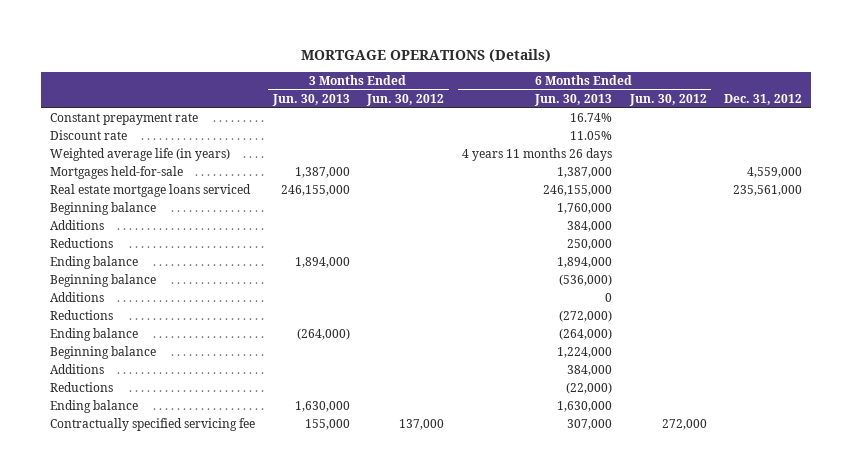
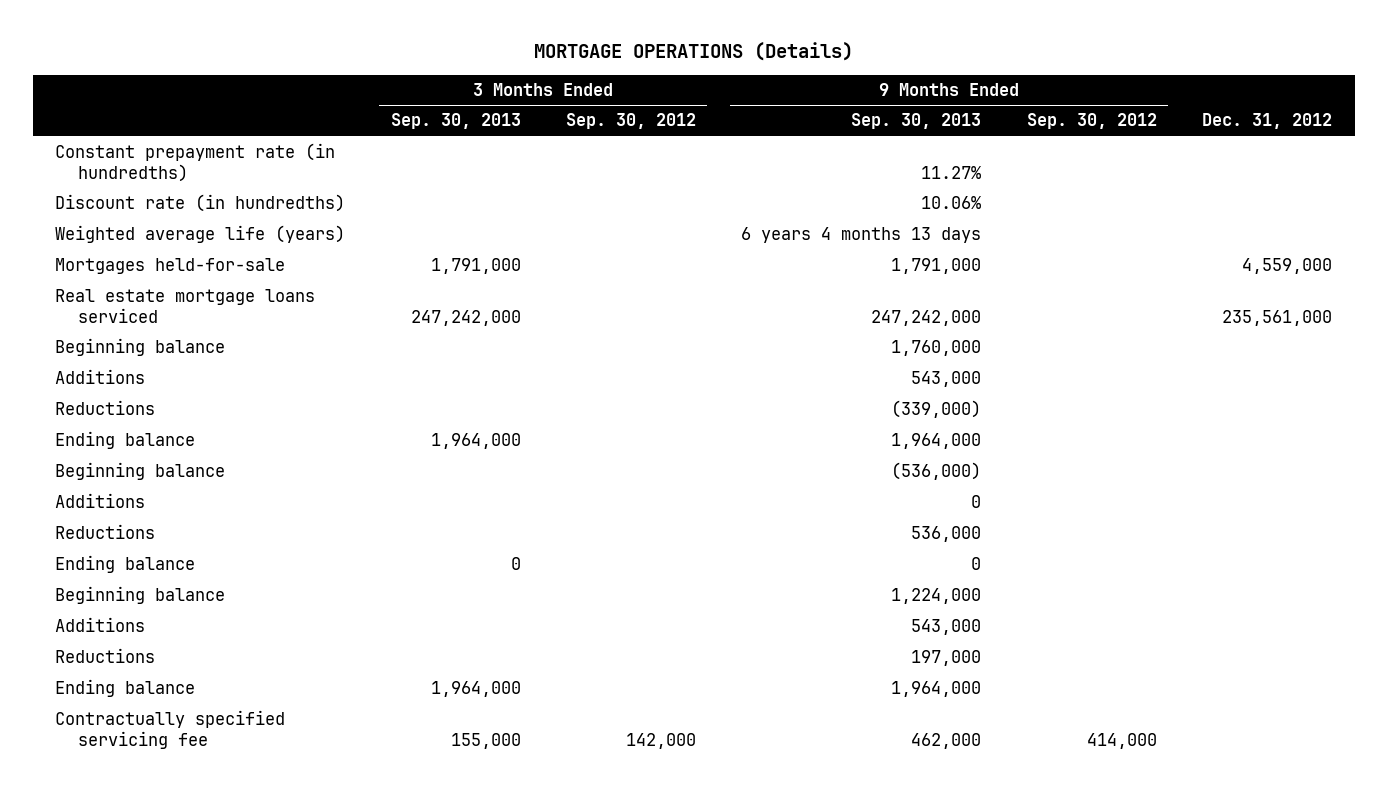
- | 3 Months Ended Jun. 30, 2013 | 3 Months Ended Jun. 30, 2012 | 6 Months Ended Jun. 30, 2013 | 6 Months Ended Jun. 30, 2012 | Dec. 31, 2012
+ | 3 Months Ended Sep. 30, 2013 | 3 Months Ended Sep. 30, 2012 | 9 Months Ended Sep. 30, 2013 | 9 Months Ended Sep. 30, 2012 | Dec. 31, 2012
- Constant prepayment rate | | | 16.74% | |
- Discount rate | | | 11.05% | |
- Weighted average life (in years) | | | 4 years 11 months 26 days | |
+ Constant prepayment rate (in hundredths) | | | 11.27% | |
+ Discount rate (in hundredths) | | | 10.06% | |
+ Weighted average life (years) | | | 6 years 4 months 13 days | |

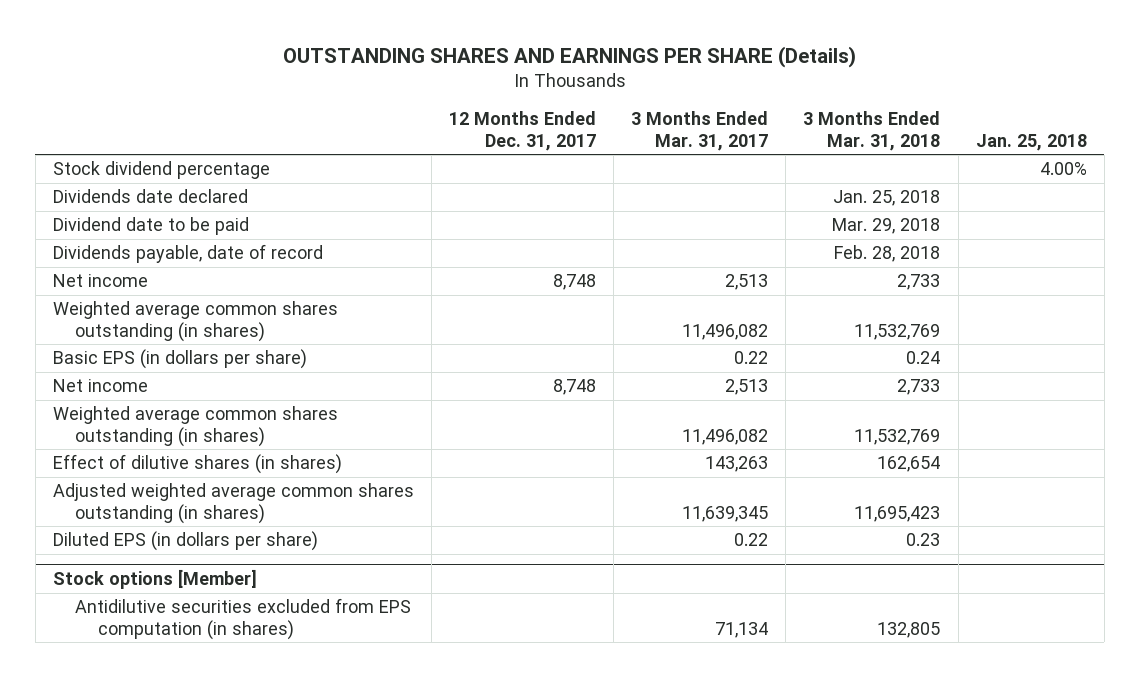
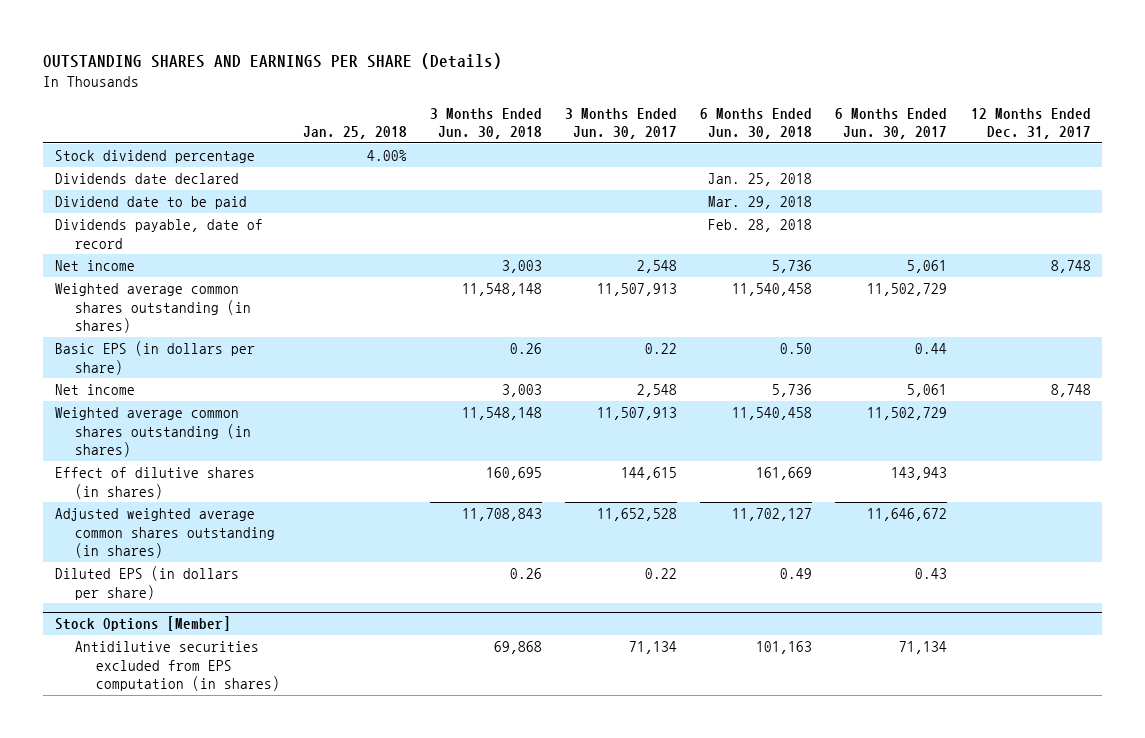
- | 12 Months Ended Dec. 31, 2017 | 3 Months Ended Mar. 31, 2017 | 3 Months Ended Mar. 31, 2018 | Jan. 25, 2018
+ | Jan. 25, 2018 | 3 Months Ended Jun. 30, 2018 | 3 Months Ended Jun. 30, 2017 | 6 Months Ended Jun. 30, 2018 | 6 Months Ended Jun. 30, 2017 | 12 Months Ended Dec. 31, 2017
- Stock options [Member]
+ Stock Options [Member]

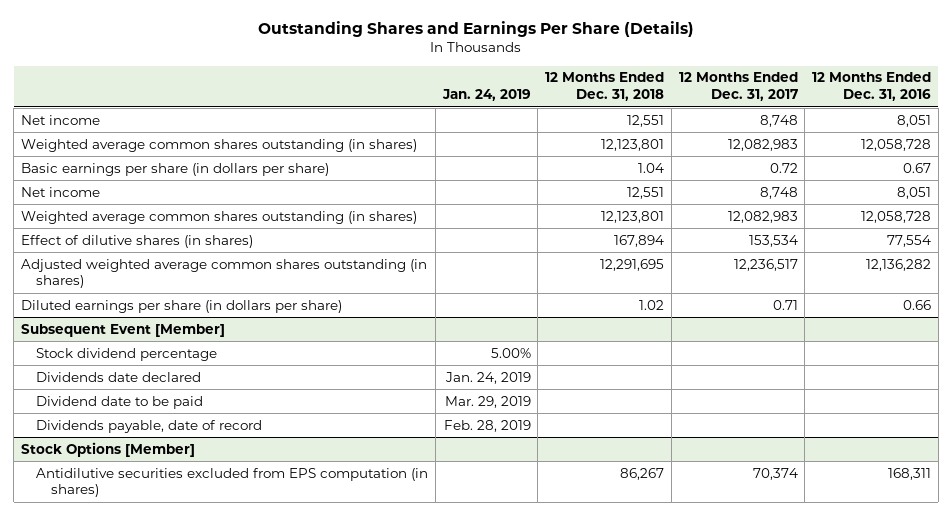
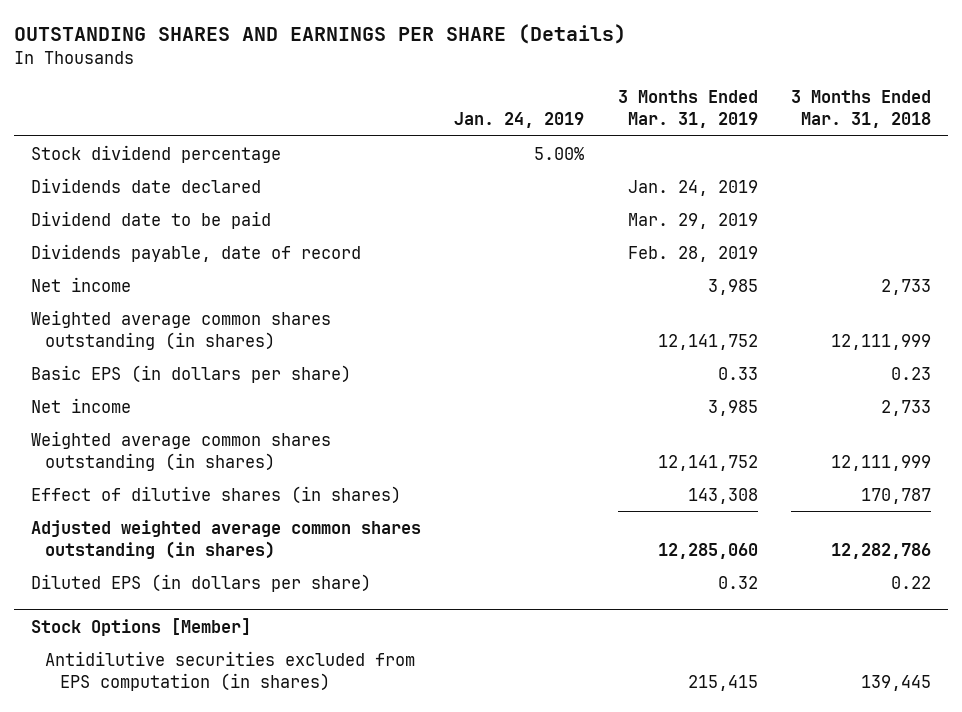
- Outstanding Shares and Earnings Per Share (Details)
+ OUTSTANDING SHARES AND EARNINGS PER SHARE (Details)
- | Jan. 24, 2019 | 12 Months Ended Dec. 31, 2018 | 12 Months Ended Dec. 31, 2017 | 12 Months Ended Dec. 31, 2016
+ | Jan. 24, 2019 | 3 Months Ended Mar. 31, 2019 | 3 Months Ended Mar. 31, 2018
+ Stock dividend percentage | 5.00% | |
+ Dividends date declared | | Jan. 24, 2019 |
+ Dividend date to be paid | | Mar. 29, 2019 |
+ Dividends payable, date of record | | Feb. 28, 2019 |
- Basic earnings per share (in dollars per share) | | 1.04 | 0.72 | 0.67
+ Basic EPS (in dollars per share) | | 0.33 | 0.23
- Diluted earnings per share (in dollars per share) | | 1.02 | 0.71 | 0.66
- Subsequent Event [Member]
- Stock dividend percentage | 5.00% | | |
- Dividends date declared | Jan. 24, 2019 | | |
- Dividend date to be paid | Mar. 29, 2019 | | |
- Dividends payable, date of record | Feb. 28, 2019 | | |
+ Diluted EPS (in dollars per share) | | 0.32 | 0.22

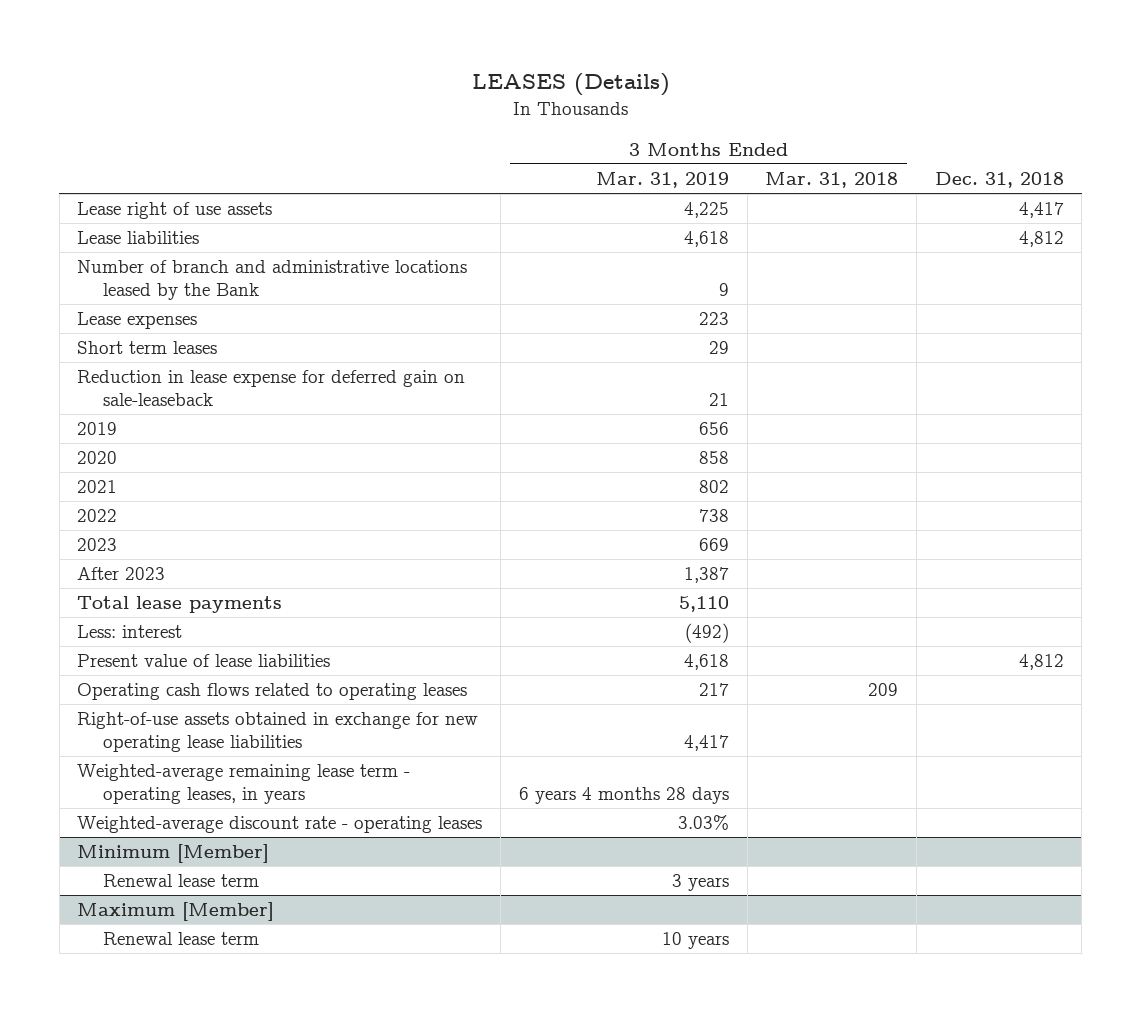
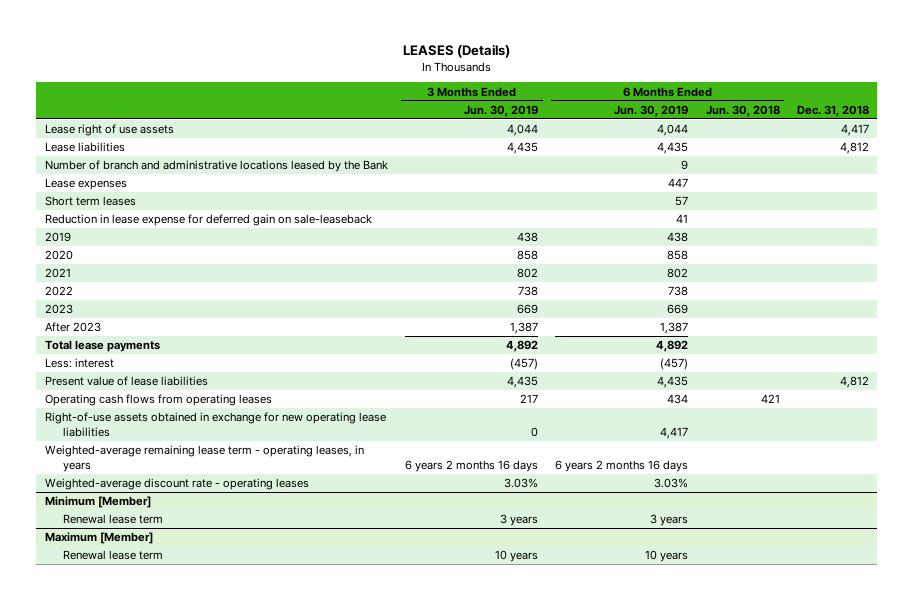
- | 3 Months Ended Mar. 31, 2019 | 3 Months Ended Mar. 31, 2018 | Dec. 31, 2018
+ | 3 Months Ended Jun. 30, 2019 | 6 Months Ended Jun. 30, 2019 | 6 Months Ended Jun. 30, 2018 | Dec. 31, 2018
- Operating cash flows related to operating leases | 217 | 209 |
+ Operating cash flows from operating leases | 217 | 434 | 421 |

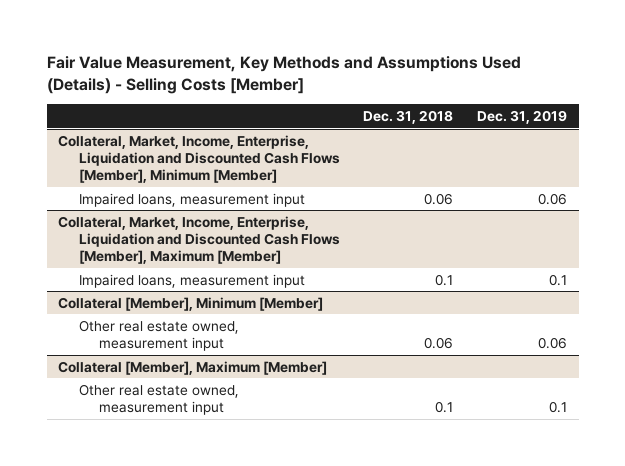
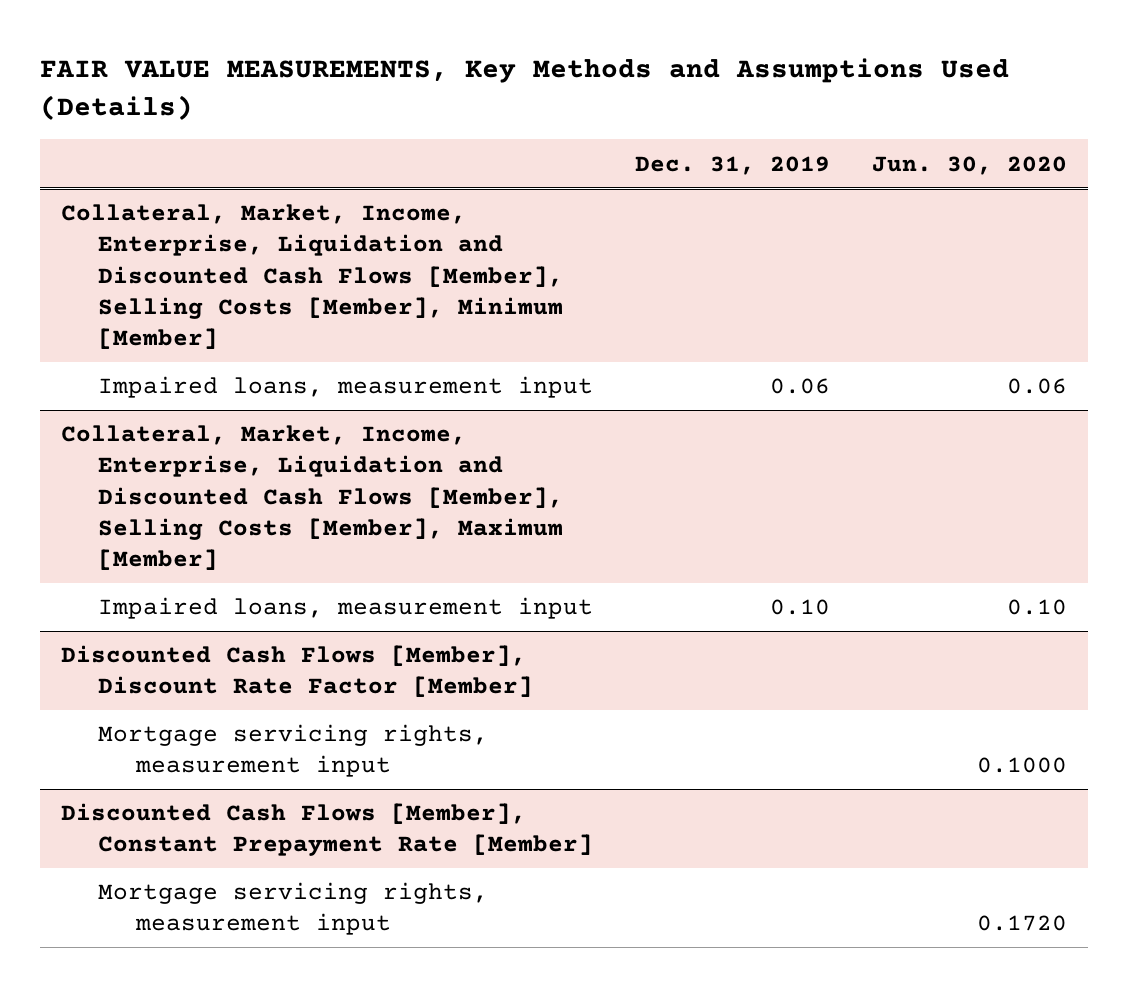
- Fair Value Measurement, Key Methods and Assumptions Used (Details) - Selling Costs [Member]
+ FAIR VALUE MEASUREMENTS, Key Methods and Assumptions Used (Details)
- | Dec. 31, 2018 | Dec. 31, 2019
+ | Dec. 31, 2019 | Jun. 30, 2020
- Collateral, Market, Income, Enterprise, Liquidation and Discounted Cash Flows [Member], Minimum [Member]
+ Collateral, Market, Income, Enterprise, Liquidation and Discounted Cash Flows [Member], Selling Costs [Member], Minimum [Member]
- Collateral, Market, Income, Enterprise, Liquidation and Discounted Cash Flows [Member], Maximum [Member]
- Impaired loans, measurement input | 0.1 | 0.1
- Collateral [Member], Minimum [Member]
- Other real estate owned, measurement input | 0.06 | 0.06
- Collateral [Member], Maximum [Member]
- Other real estate owned, measurement input | 0.1 | 0.1
+ Collateral, Market, Income, Enterprise, Liquidation and Discounted Cash Flows [Member], Selling Costs [Member], Maximum [Member]
+ Impaired loans, measurement input | 0.10 | 0.10
+ Discounted Cash Flows [Member], Discount Rate Factor [Member]
+ Mortgage servicing rights, measurement input | | 0.1000
+ Discounted Cash Flows [Member], Constant Prepayment Rate [Member]
+ Mortgage servicing rights, measurement input | | 0.1720

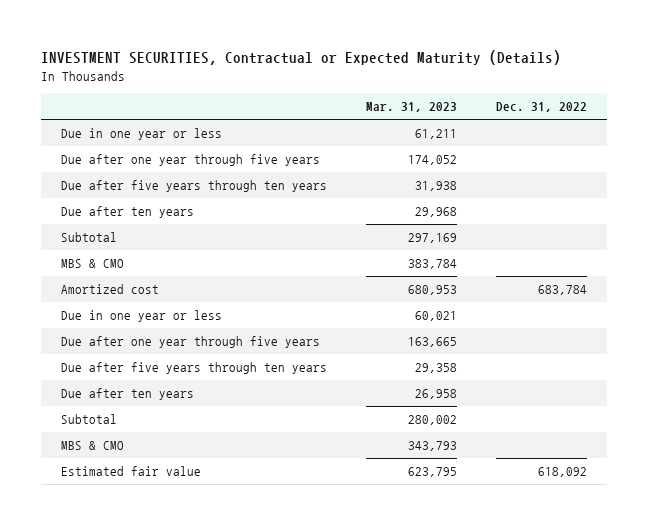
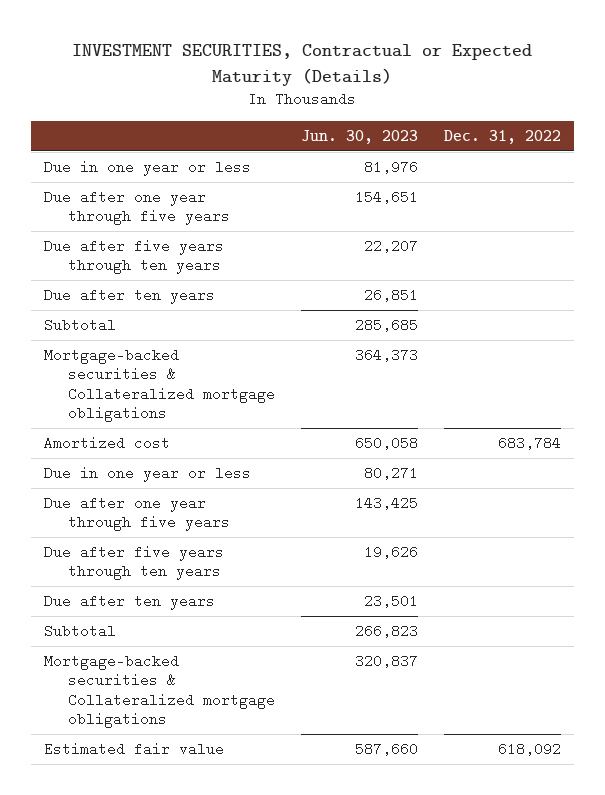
- | Mar. 31, 2023 | Dec. 31, 2022
+ | Jun. 30, 2023 | Dec. 31, 2022
- MBS & CMO | 383,784 |
+ Mortgage-backed securities & Collateralized mortgage obligations | 364,373 |
- MBS & CMO | 343,793 |
+ Mortgage-backed securities & Collateralized mortgage obligations | 320,837 |

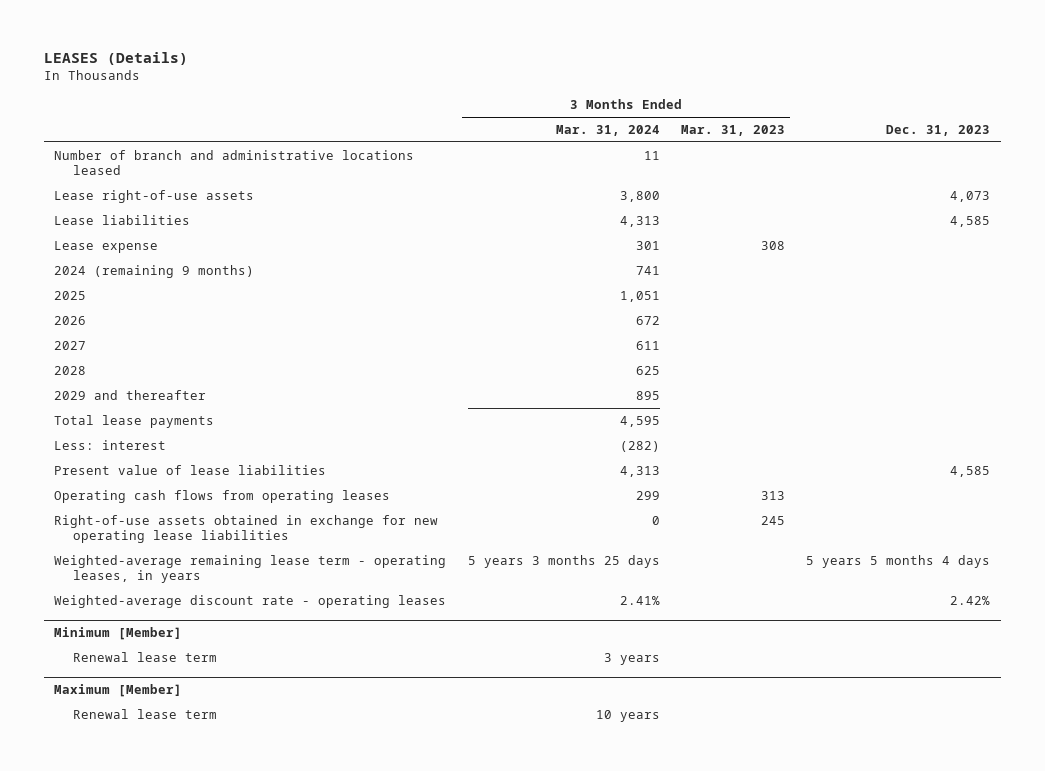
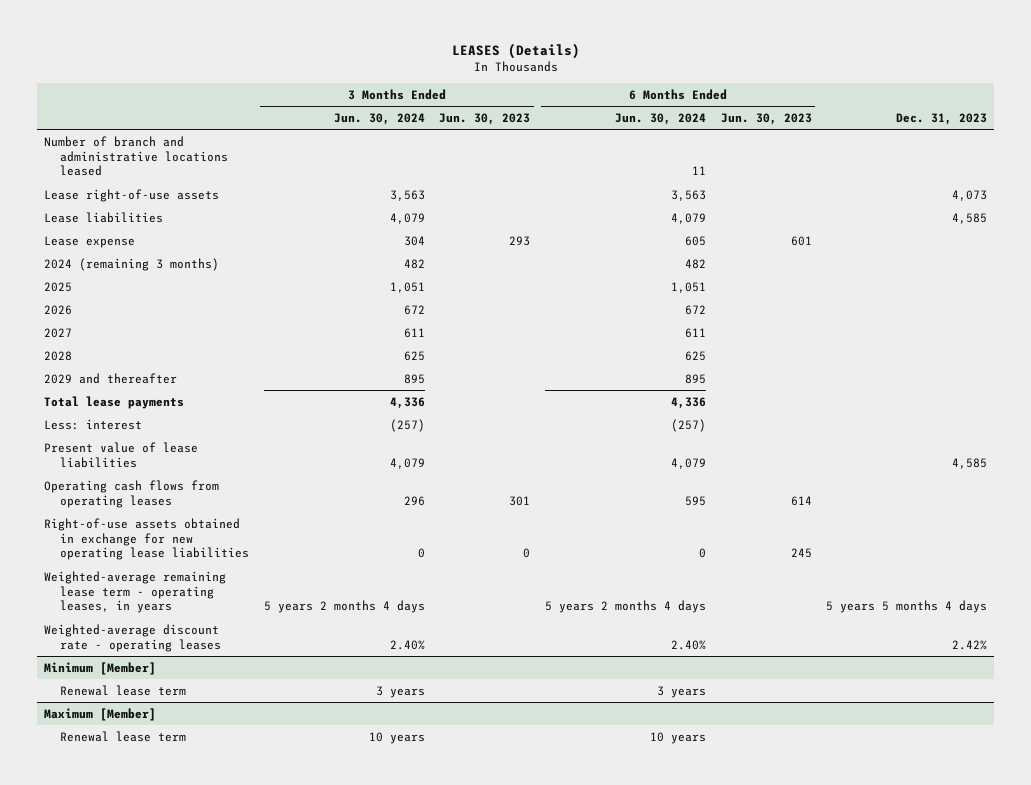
- | 3 Months Ended Mar. 31, 2024 | 3 Months Ended Mar. 31, 2023 | Dec. 31, 2023
+ | 3 Months Ended Jun. 30, 2024 | 3 Months Ended Jun. 30, 2023 | 6 Months Ended Jun. 30, 2024 | 6 Months Ended Jun. 30, 2023 | Dec. 31, 2023
- 2024 (remaining 9 months) | 741 | |
+ 2024 (remaining 3 months) | 482 | | 482 | |

